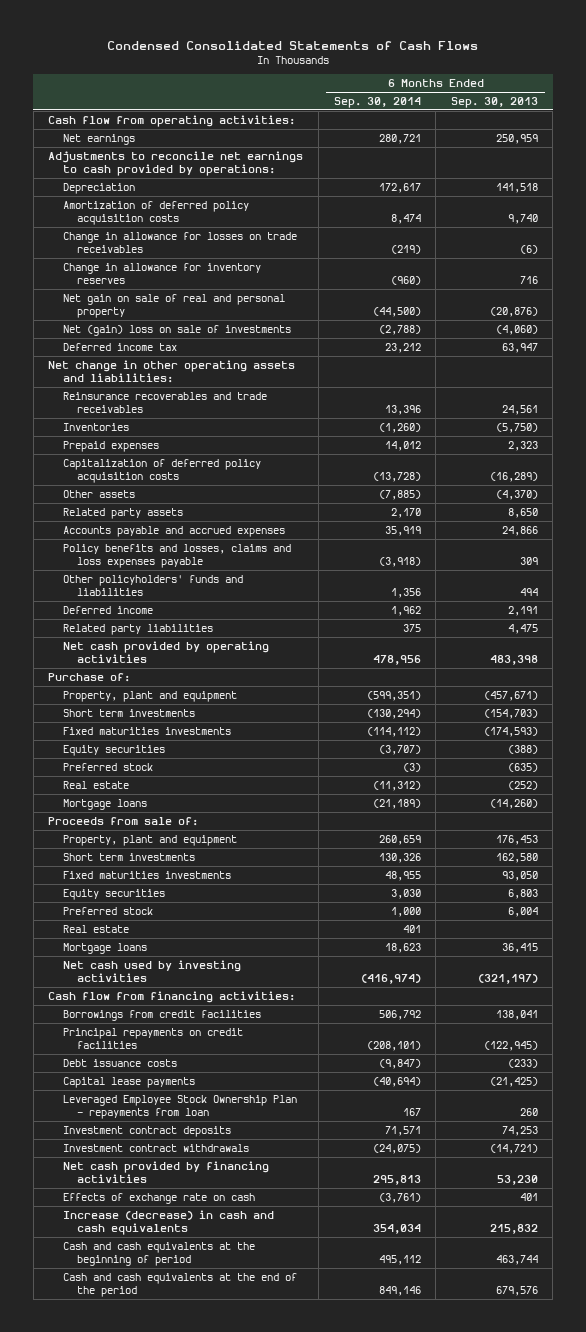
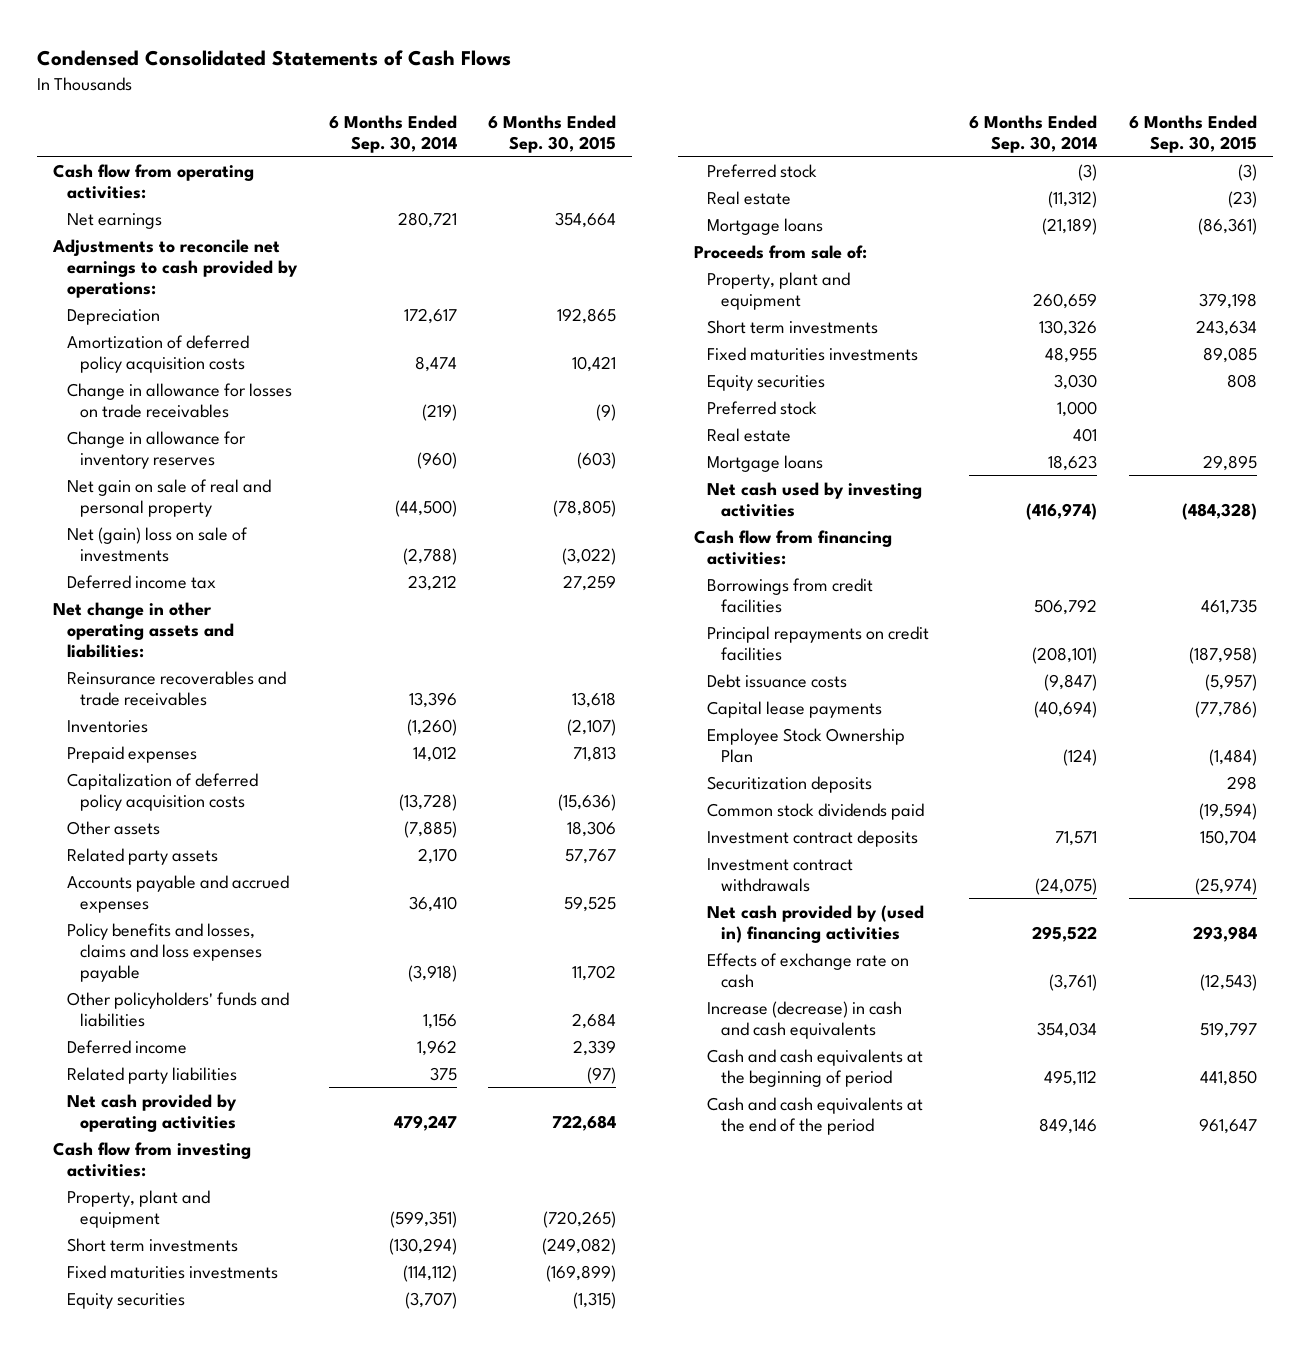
- | 6 Months Ended Sep. 30, 2014 | 6 Months Ended Sep. 30, 2013
+ | 6 Months Ended Sep. 30, 2014 | 6 Months Ended Sep. 30, 2015
- Accounts payable and accrued expenses | 35,919 | 24,866
+ Accounts payable and accrued expenses | 36,410 | 59,525
- Other policyholders' funds and liabilities | 1,356 | 494
+ Other policyholders' funds and liabilities | 1,156 | 2,684
- Net cash provided by operating activities | 478,956 | 483,398
- Purchase of:
+ Net cash provided by operating activities | 479,247 | 722,684
+ Cash flow from investing activities:
- Leveraged Employee Stock Ownership Plan - repayments from loan | 167 | 260
+ Employee Stock Ownership Plan | (124) | (1,484)
+ Securitization deposits | | 298
+ Common stock dividends paid | | (19,594)
- Net cash provided by financing activities | 295,813 | 53,230
+ Net cash provided by (used in) financing activities | 295,522 | 293,984

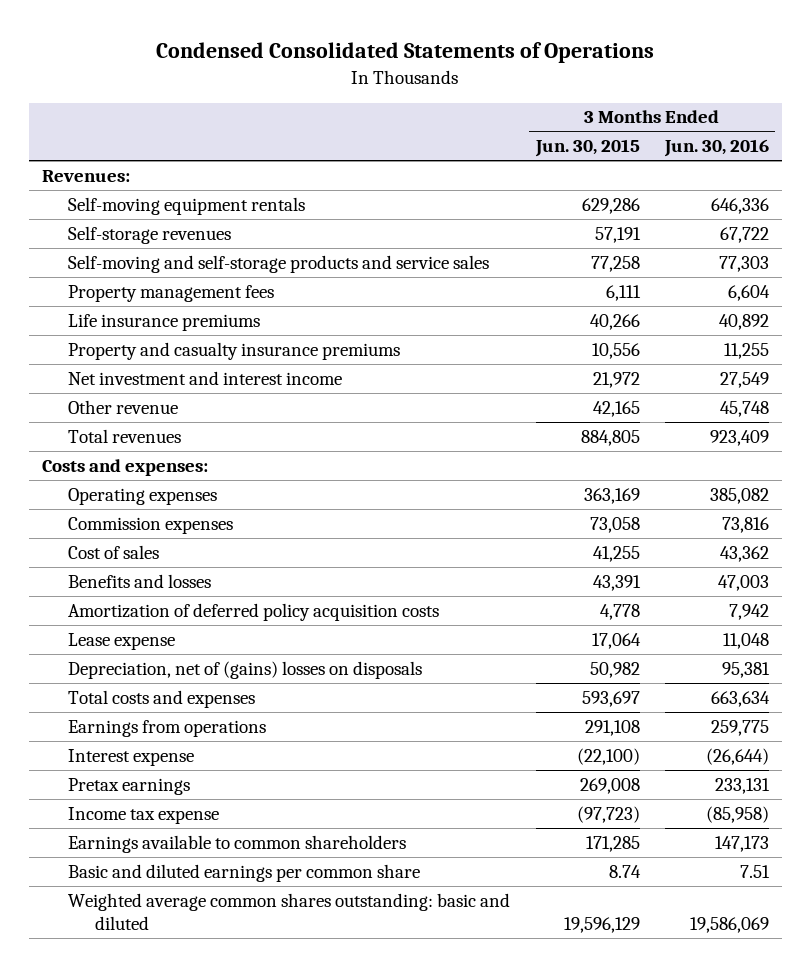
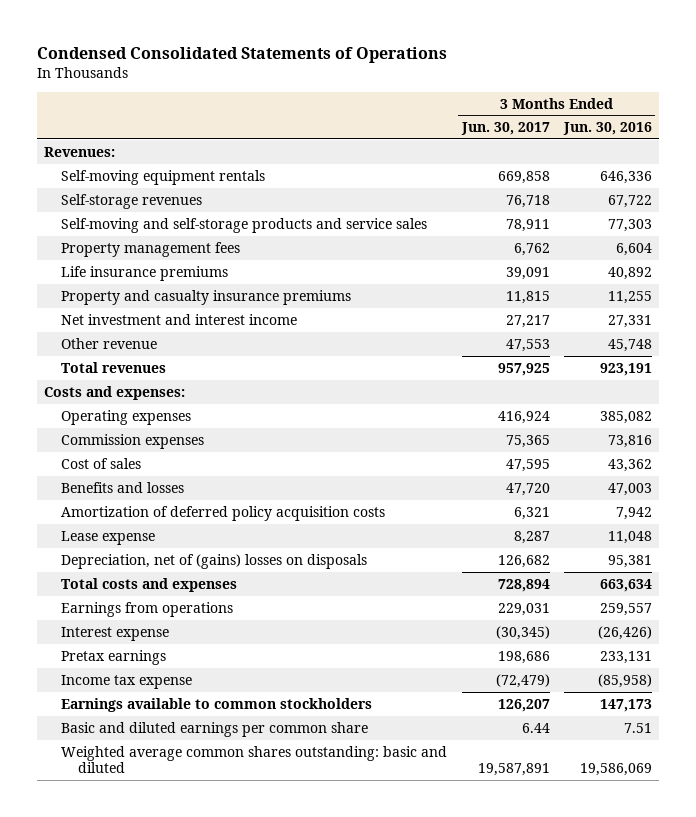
- | 3 Months Ended Jun. 30, 2015 | 3 Months Ended Jun. 30, 2016
+ | 3 Months Ended Jun. 30, 2017 | 3 Months Ended Jun. 30, 2016
- Net investment and interest income | 21,972 | 27,549
+ Net investment and interest income | 27,217 | 27,331
- Total revenues | 884,805 | 923,409
+ Total revenues | 957,925 | 923,191
- Earnings from operations | 291,108 | 259,775
- Interest expense | (22,100) | (26,644)
+ Earnings from operations | 229,031 | 259,557
+ Interest expense | (30,345) | (26,426)
- Earnings available to common shareholders | 171,285 | 147,173
+ Earnings available to common stockholders | 126,207 | 147,173

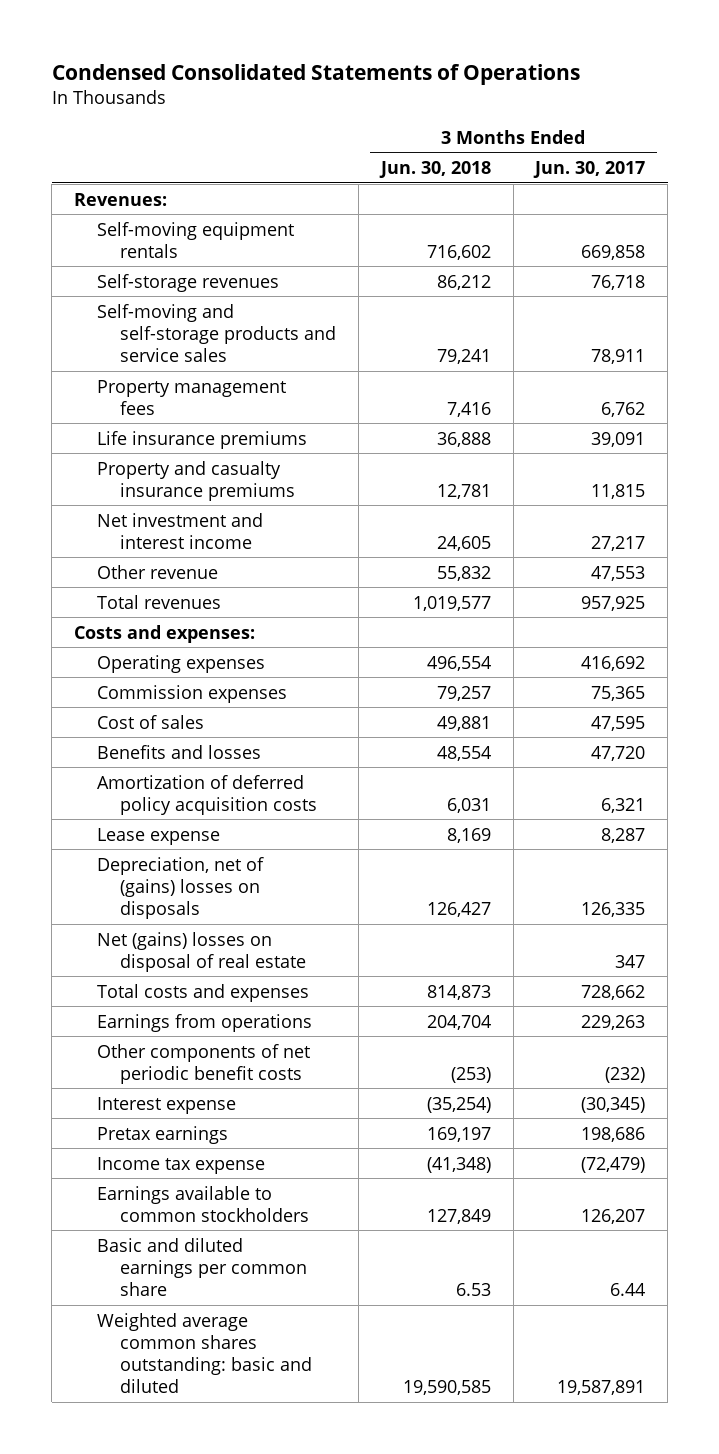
- | 3 Months Ended Jun. 30, 2017 | 3 Months Ended Jun. 30, 2016
+ | 3 Months Ended Jun. 30, 2018 | 3 Months Ended Jun. 30, 2017
- Operating expenses | 416,924 | 385,082
+ Operating expenses | 496,554 | 416,692
- Depreciation, net of (gains) losses on disposals | 126,682 | 95,381
- Total costs and expenses | 728,894 | 663,634
- Earnings from operations | 229,031 | 259,557
+ Depreciation, net of (gains) losses on disposals | 126,427 | 126,335
+ Net (gains) losses on disposal of real estate | | 347
+ Total costs and expenses | 814,873 | 728,662
+ Earnings from operations | 204,704 | 229,263
+ Other components of net periodic benefit costs | (253) | (232)

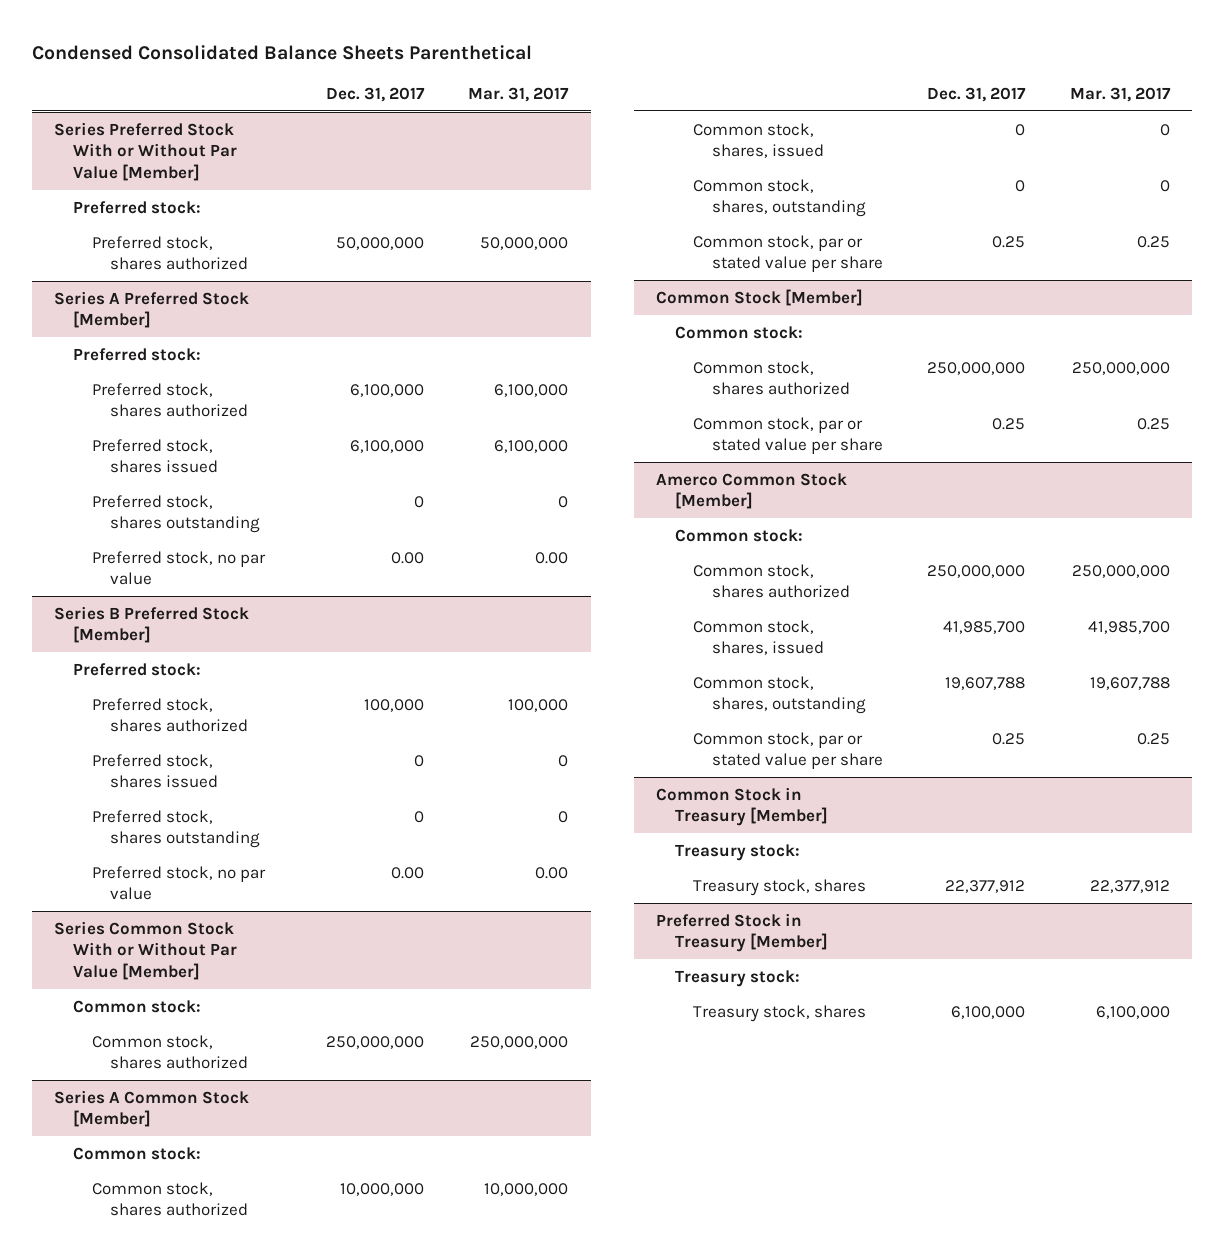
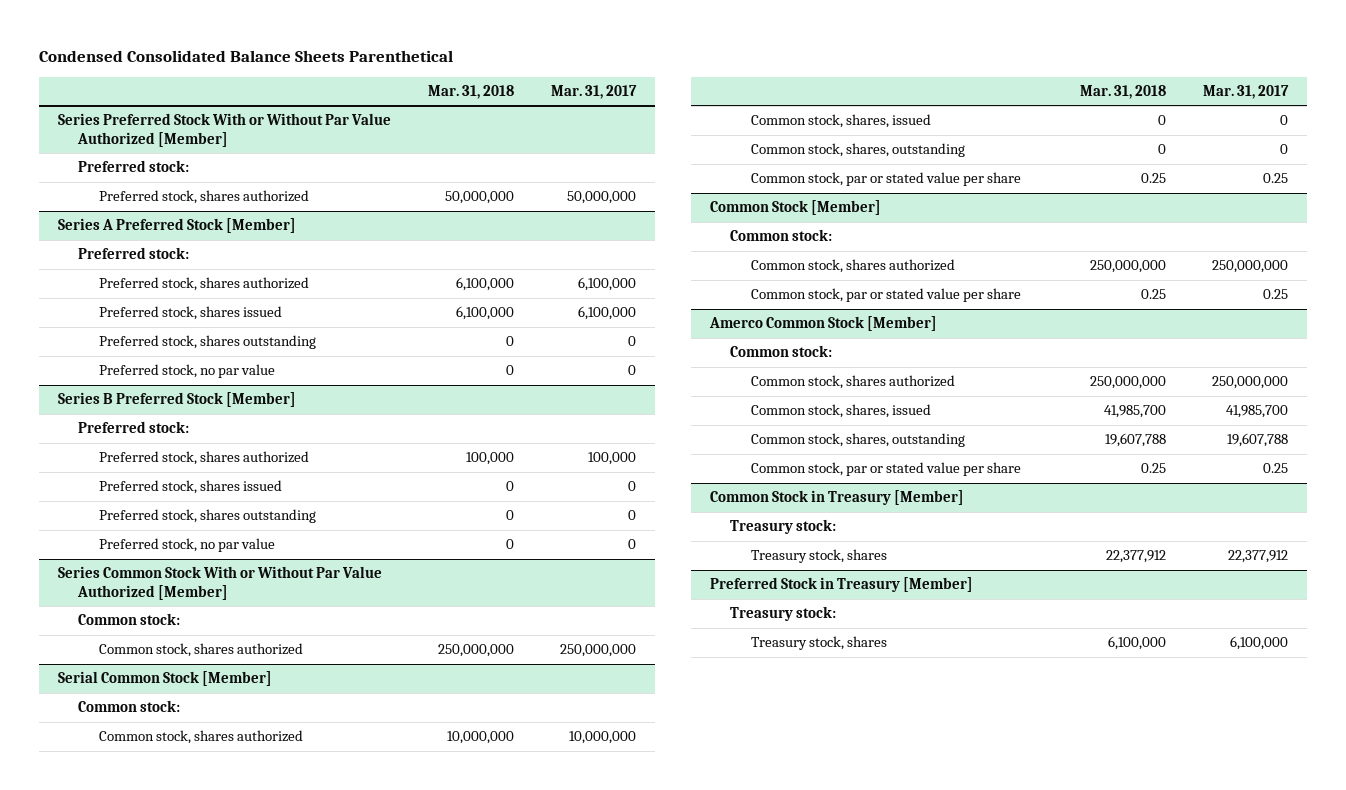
- | Dec. 31, 2017 | Mar. 31, 2017
+ | Mar. 31, 2018 | Mar. 31, 2017
- Series Preferred Stock With or Without Par Value [Member]
+ Series Preferred Stock With or Without Par Value Authorized [Member]
@ Series A Preferred Stock [Member]
- Preferred stock, no par value | 0.00 | 0.00
+ Preferred stock, no par value | 0 | 0
@ Series B Preferred Stock [Member]
- Preferred stock, no par value | 0.00 | 0.00
- Series Common Stock With or Without Par Value [Member]
@ Series B Preferred Stock [Member]
+ Preferred stock, no par value | 0 | 0
+ Series Common Stock With or Without Par Value Authorized [Member]
- Series A Common Stock [Member]
+ Serial Common Stock [Member]

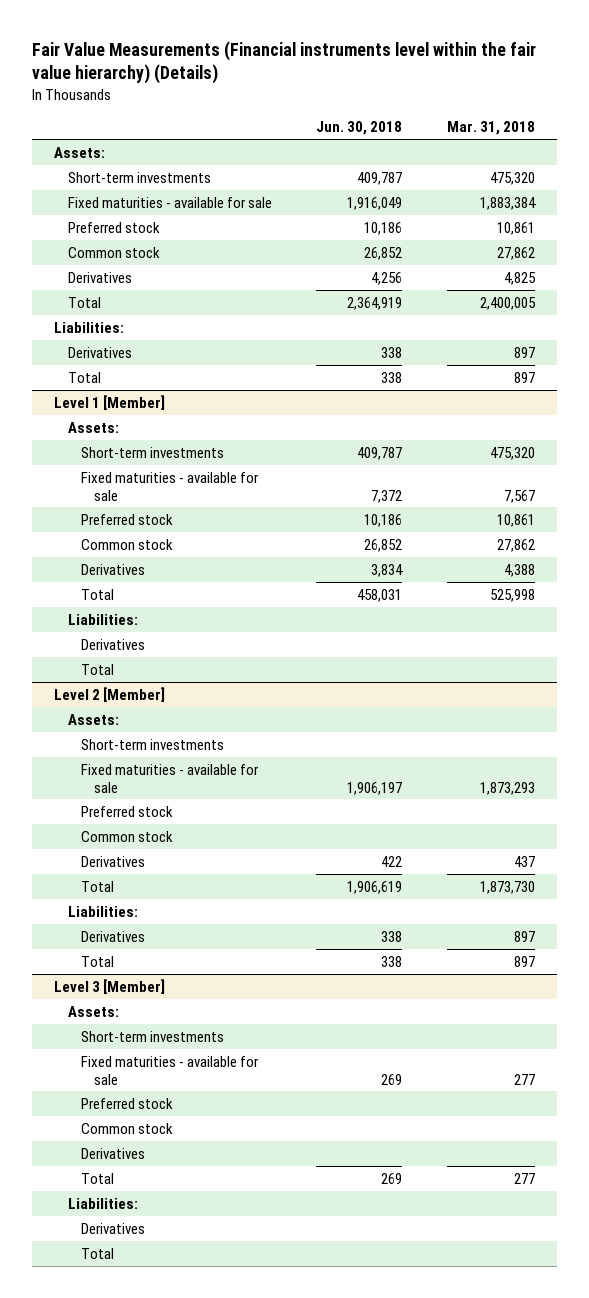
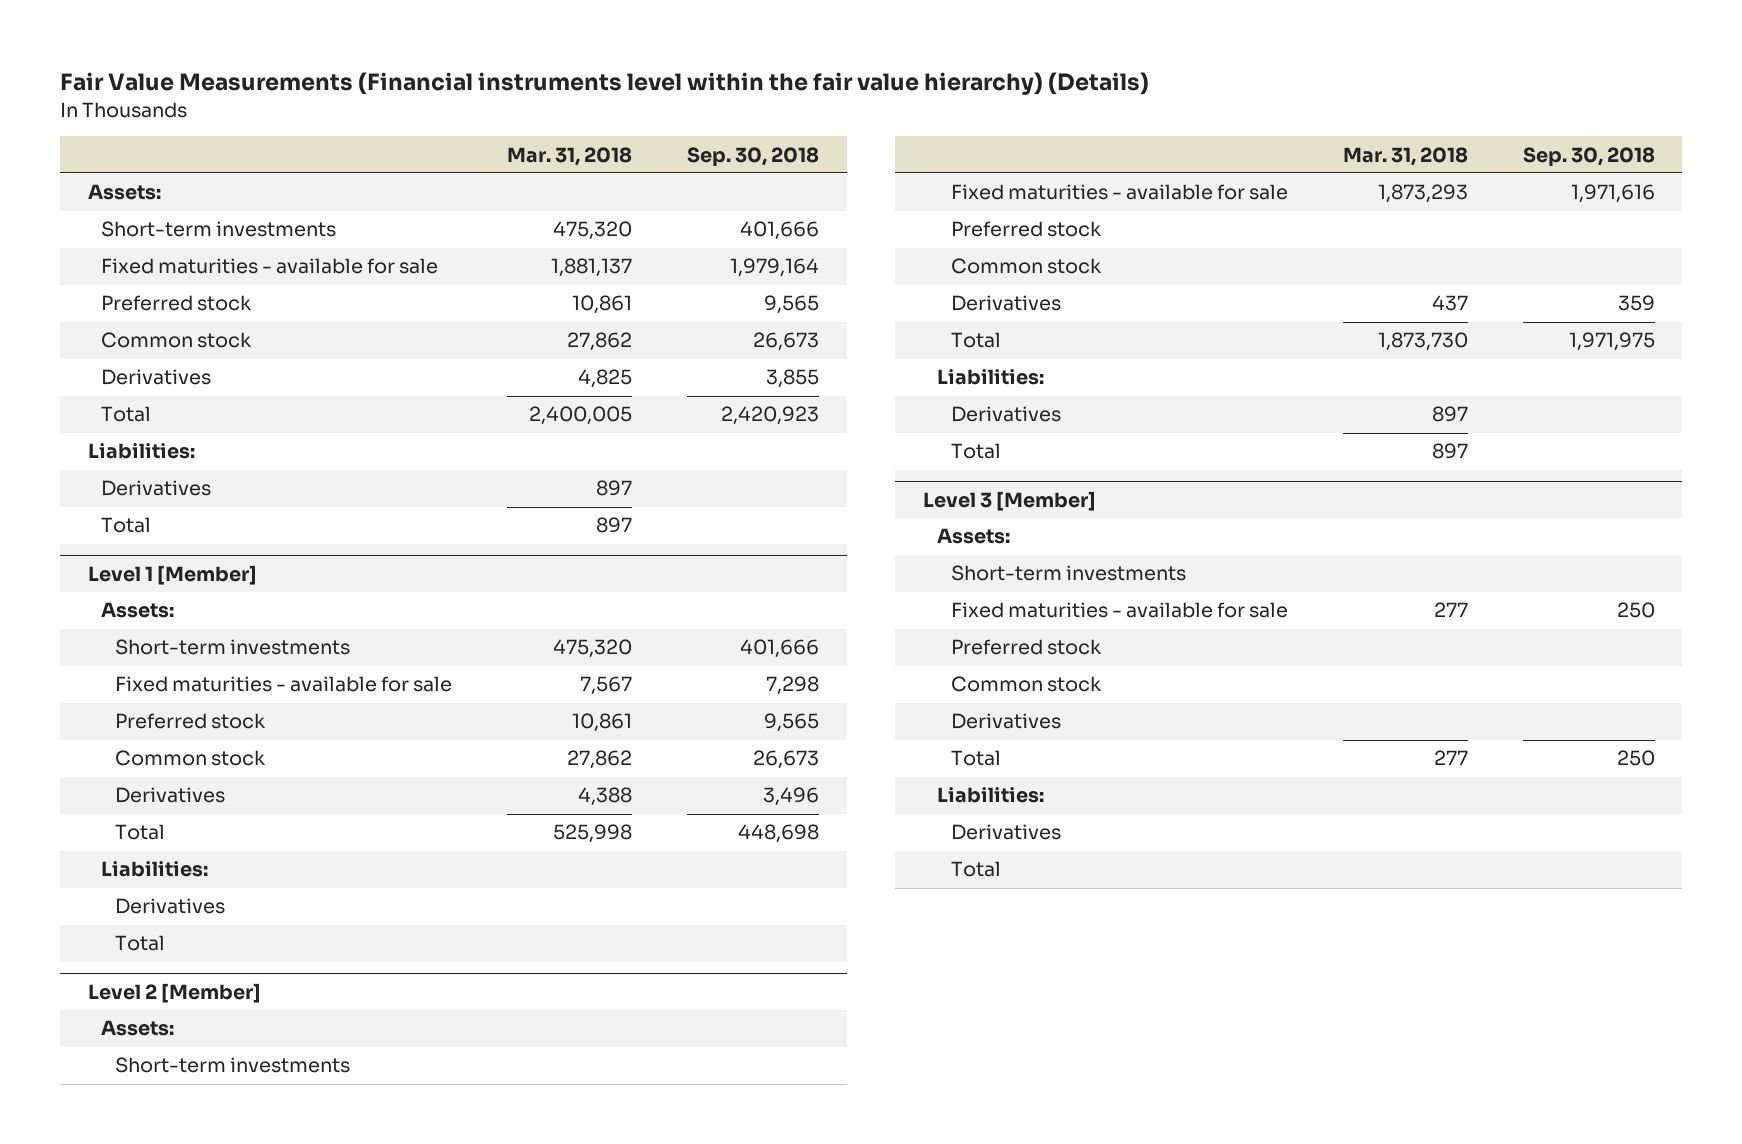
- | Jun. 30, 2018 | Mar. 31, 2018
+ | Mar. 31, 2018 | Sep. 30, 2018
- Fixed maturities - available for sale | 1,916,049 | 1,883,384
+ Fixed maturities - available for sale | 1,881,137 | 1,979,164

